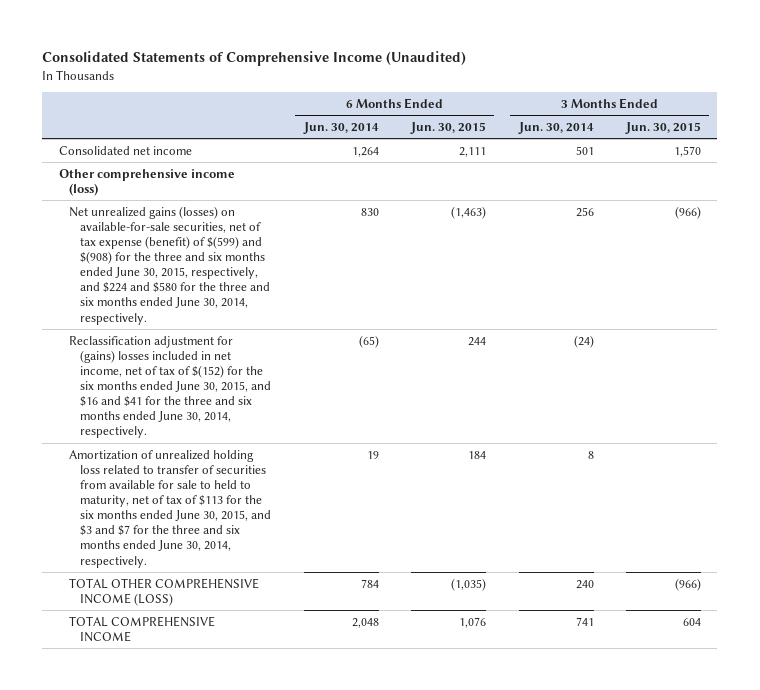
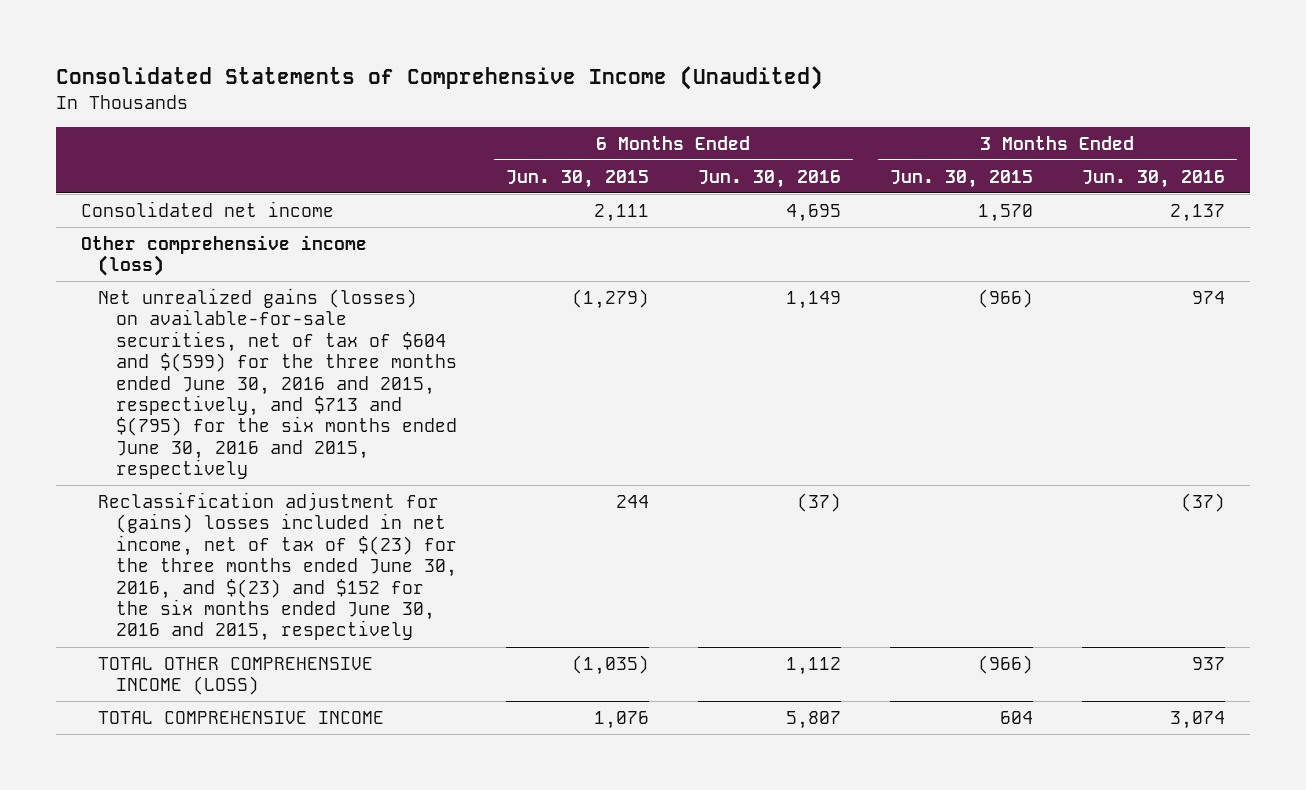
- | 6 Months Ended Jun. 30, 2014 | 6 Months Ended Jun. 30, 2015 | 3 Months Ended Jun. 30, 2014 | 3 Months Ended Jun. 30, 2015
+ | 6 Months Ended Jun. 30, 2015 | 6 Months Ended Jun. 30, 2016 | 3 Months Ended Jun. 30, 2015 | 3 Months Ended Jun. 30, 2016
- Net unrealized gains (losses) on available-for-sale securities, net of tax expense (benefit) of $(599) and $(908) for the three and six months ended June 30, 2015, respectively, and $224 and $580 for the three and six months ended June 30, 2014, respectively. | 830 | (1,463) | 256 | (966)
- Reclassification adjustment for (gains) losses included in net income, net of tax of $(152) for the six months ended June 30, 2015, and $16 and $41 for the three and six months ended June 30, 2014, respectively. | (65) | 244 | (24) |
- Amortization of unrealized holding loss related to transfer of securities from available for sale to held to maturity, net of tax of $113 for the six months ended June 30, 2015, and $3 and $7 for the three and six months ended June 30, 2014, respectively. | 19 | 184 | 8 |
+ Net unrealized gains (losses) on available-for-sale securities, net of tax of $604 and $(599) for the three months ended June 30, 2016 and 2015, respectively, and $713 and $(795) for the six months ended June 30, 2016 and 2015, respectively | (1,279) | 1,149 | (966) | 974
+ Reclassification adjustment for (gains) losses included in net income, net of tax of $(23) for the three months ended June 30, 2016, and $(23) and $152 for the six months ended June 30, 2016 and 2015, respectively | 244 | (37) | | (37)

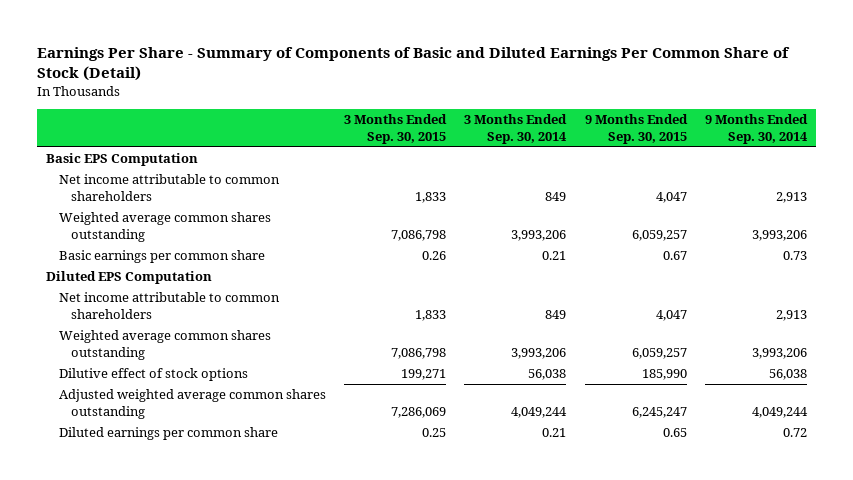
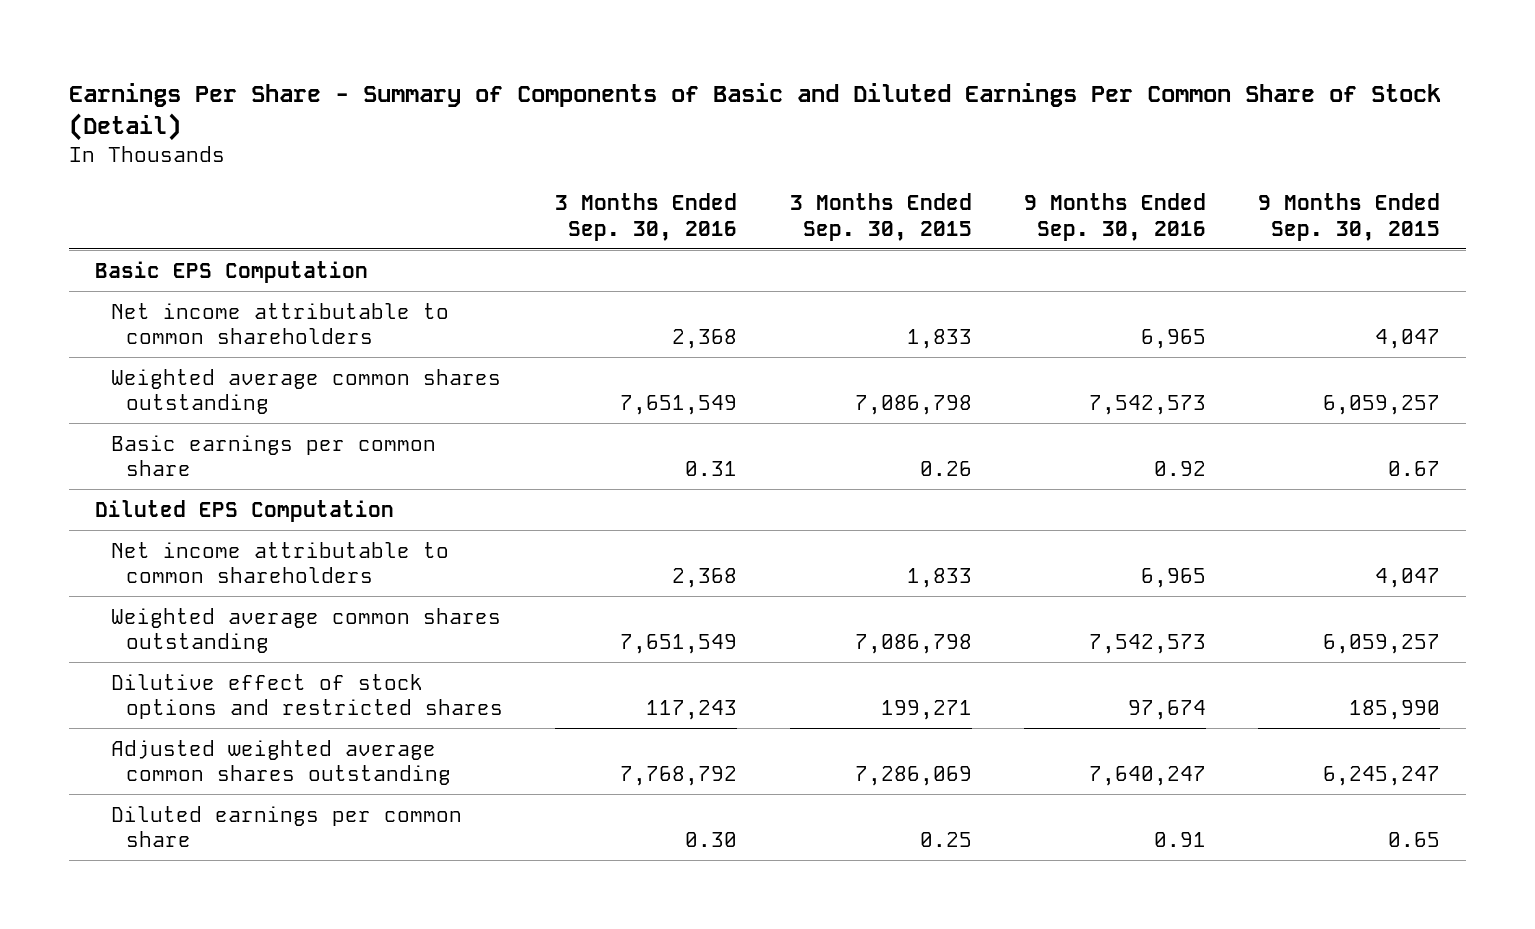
- | 3 Months Ended Sep. 30, 2015 | 3 Months Ended Sep. 30, 2014 | 9 Months Ended Sep. 30, 2015 | 9 Months Ended Sep. 30, 2014
+ | 3 Months Ended Sep. 30, 2016 | 3 Months Ended Sep. 30, 2015 | 9 Months Ended Sep. 30, 2016 | 9 Months Ended Sep. 30, 2015
- Dilutive effect of stock options | 199,271 | 56,038 | 185,990 | 56,038
+ Dilutive effect of stock options and restricted shares | 117,243 | 199,271 | 97,674 | 185,990

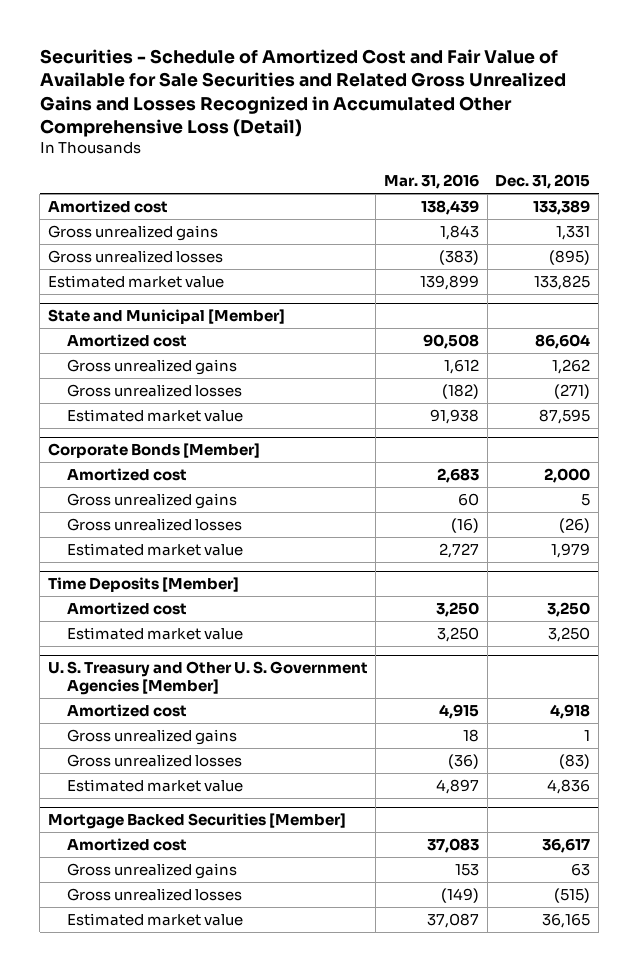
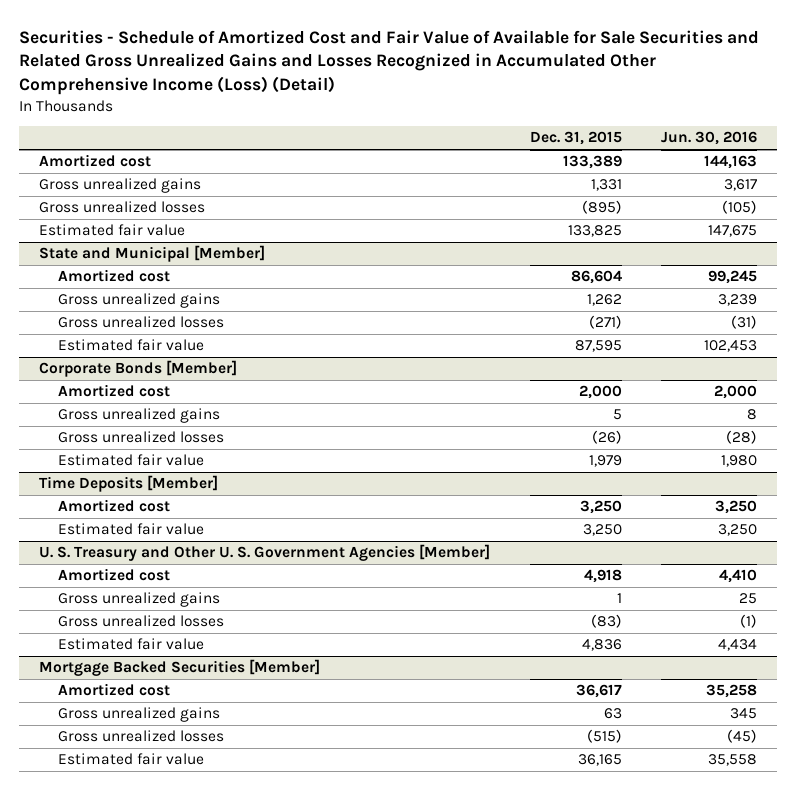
- Securities - Schedule of Amortized Cost and Fair Value of Available for Sale Securities and Related Gross Unrealized Gains and Losses Recognized in Accumulated Other Comprehensive Loss (Detail)
+ Securities - Schedule of Amortized Cost and Fair Value of Available for Sale Securities and Related Gross Unrealized Gains and Losses Recognized in Accumulated Other Comprehensive Income (Loss) (Detail)
- | Mar. 31, 2016 | Dec. 31, 2015
+ | Dec. 31, 2015 | Jun. 30, 2016
- Estimated market value | 139,899 | 133,825
+ Estimated fair value | 133,825 | 147,675
@ State and Municipal [Member]
- Estimated market value | 91,938 | 87,595
+ Estimated fair value | 87,595 | 102,453
@ Corporate Bonds [Member]
- Estimated market value | 2,727 | 1,979
+ Estimated fair value | 1,979 | 1,980
@ Time Deposits [Member]
- Estimated market value | 3,250 | 3,250
+ Estimated fair value | 3,250 | 3,250
@ U. S. Treasury and Other U. S. Government Agencies [Member]
- Estimated market value | 4,897 | 4,836
+ Estimated fair value | 4,836 | 4,434
@ Mortgage Backed Securities [Member]
- Estimated market value | 37,087 | 36,165
+ Estimated fair value | 36,165 | 35,558

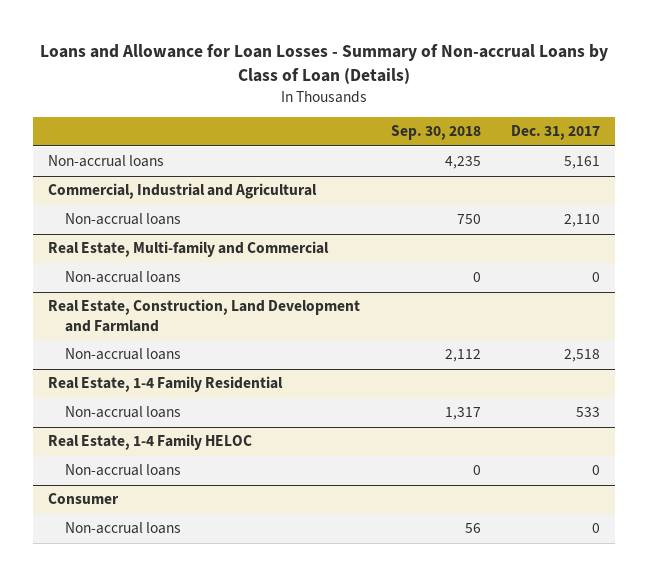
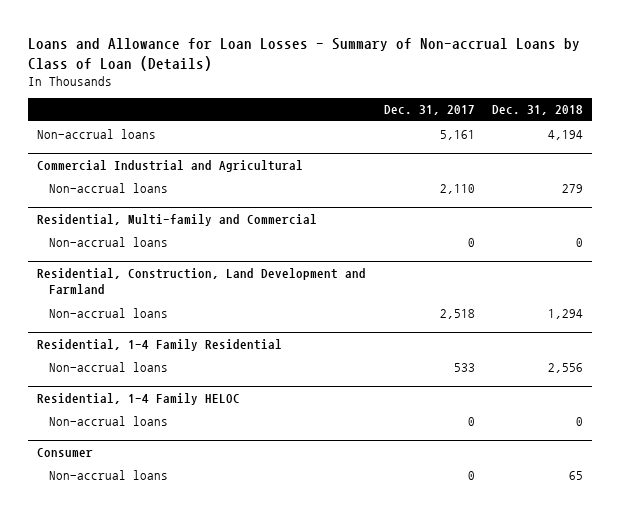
- | Sep. 30, 2018 | Dec. 31, 2017
+ | Dec. 31, 2017 | Dec. 31, 2018
- Commercial, Industrial and Agricultural
+ Commercial Industrial and Agricultural
- Real Estate, Multi-family and Commercial
+ Residential, Multi-family and Commercial
- Real Estate, Construction, Land Development and Farmland
+ Residential, Construction, Land Development and Farmland
- Real Estate, 1-4 Family Residential
+ Residential, 1-4 Family Residential
- Real Estate, 1-4 Family HELOC
+ Residential, 1-4 Family HELOC

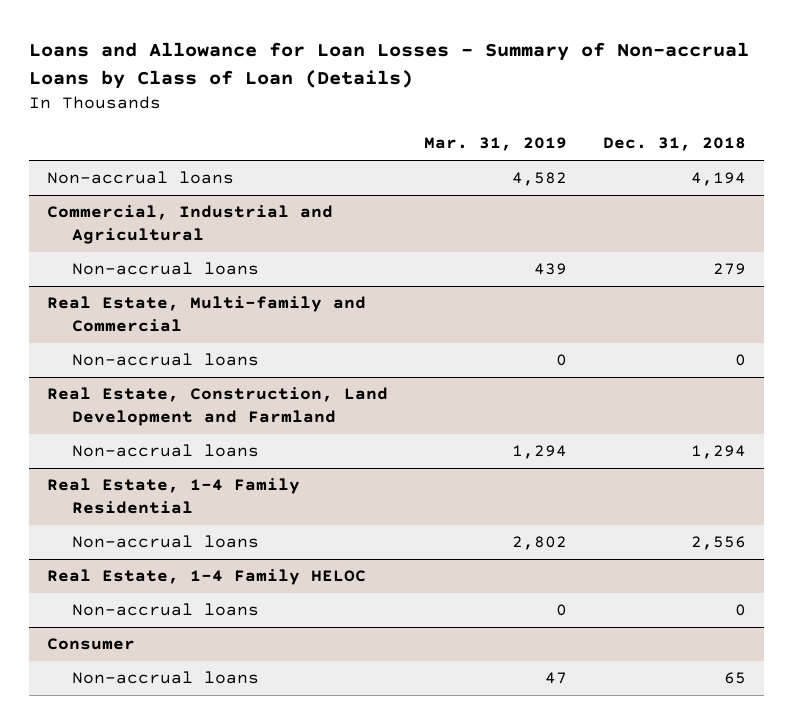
- | Dec. 31, 2017 | Dec. 31, 2018
+ | Mar. 31, 2019 | Dec. 31, 2018
- Commercial Industrial and Agricultural
+ Commercial, Industrial and Agricultural
- Residential, Multi-family and Commercial
+ Real Estate, Multi-family and Commercial
- Residential, Construction, Land Development and Farmland
+ Real Estate, Construction, Land Development and Farmland
- Residential, 1-4 Family Residential
+ Real Estate, 1-4 Family Residential
- Residential, 1-4 Family HELOC
+ Real Estate, 1-4 Family HELOC

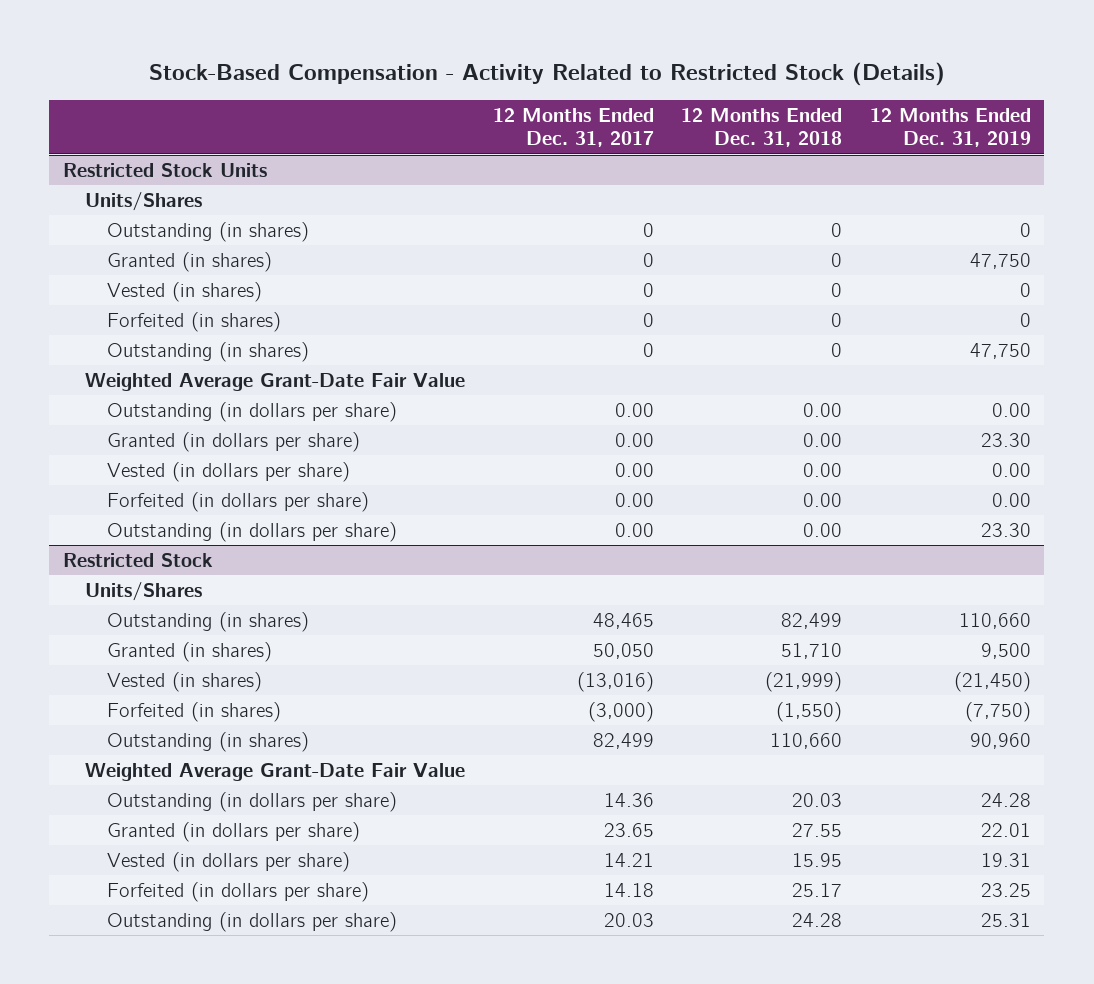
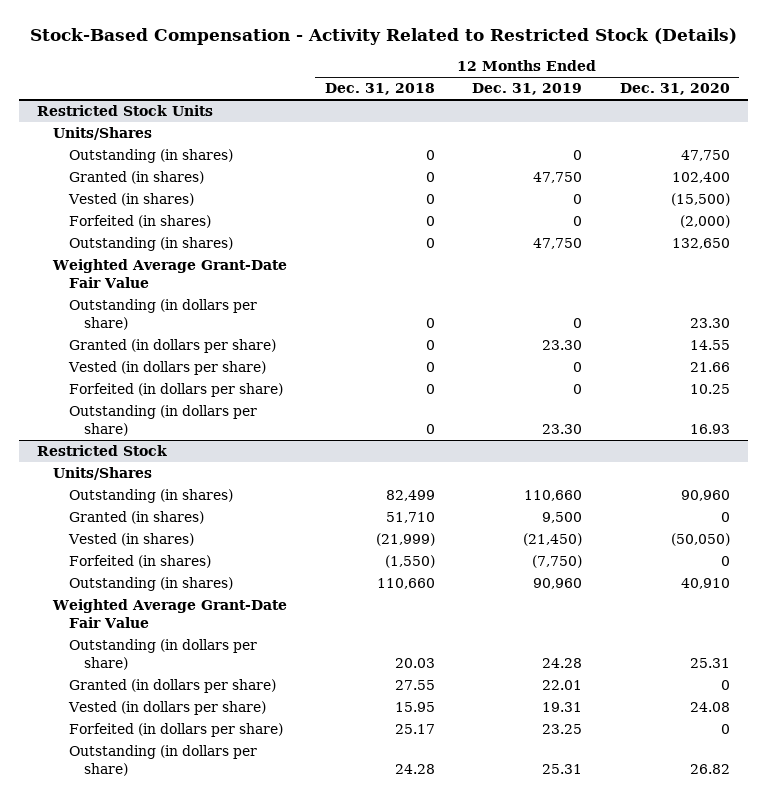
- | 12 Months Ended Dec. 31, 2017 | 12 Months Ended Dec. 31, 2018 | 12 Months Ended Dec. 31, 2019
+ | 12 Months Ended Dec. 31, 2018 | 12 Months Ended Dec. 31, 2019 | 12 Months Ended Dec. 31, 2020
@ Restricted Stock Units
- Outstanding (in dollars per share) | 0.00 | 0.00 | 0.00
- Granted (in dollars per share) | 0.00 | 0.00 | 23.30
- Vested (in dollars per share) | 0.00 | 0.00 | 0.00
- Forfeited (in dollars per share) | 0.00 | 0.00 | 0.00
- Outstanding (in dollars per share) | 0.00 | 0.00 | 23.30
+ Outstanding (in dollars per share) | 0 | 0 | 23.30
+ Granted (in dollars per share) | 0 | 23.30 | 14.55
+ Vested (in dollars per share) | 0 | 0 | 21.66
+ Forfeited (in dollars per share) | 0 | 0 | 10.25
+ Outstanding (in dollars per share) | 0 | 23.30 | 16.93

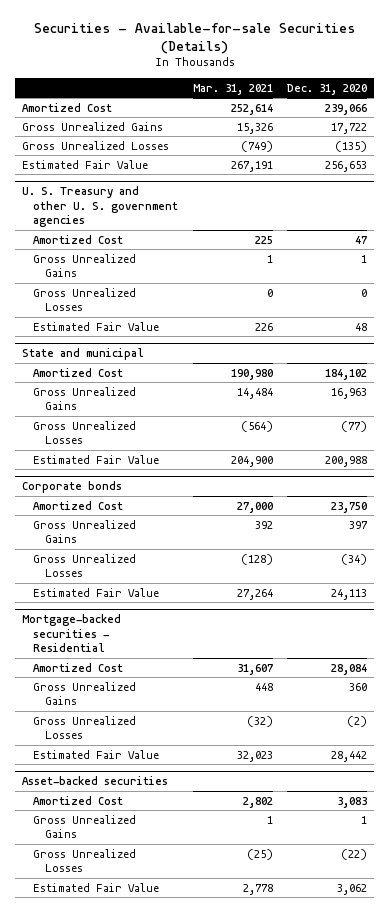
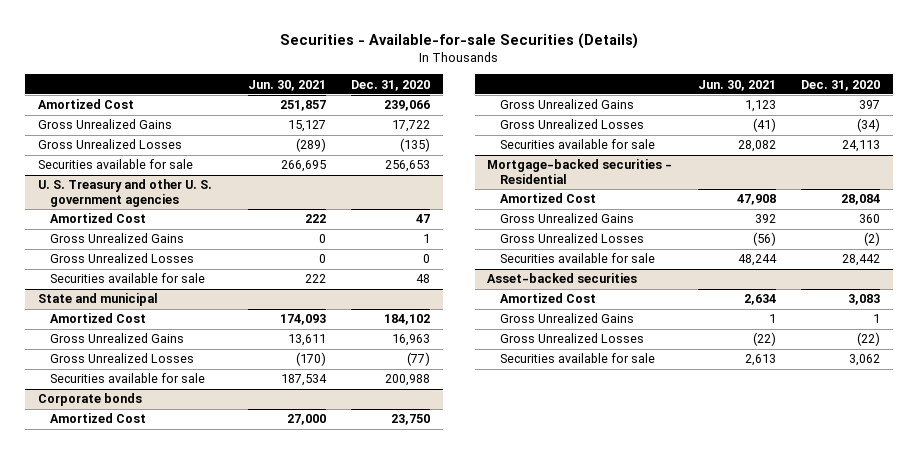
- | Mar. 31, 2021 | Dec. 31, 2020
+ | Jun. 30, 2021 | Dec. 31, 2020
- Estimated Fair Value | 267,191 | 256,653
+ Securities available for sale | 266,695 | 256,653
@ U. S. Treasury and other U. S. government agencies
- Estimated Fair Value | 226 | 48
+ Securities available for sale | 222 | 48
@ State and municipal
- Estimated Fair Value | 204,900 | 200,988
+ Securities available for sale | 187,534 | 200,988
@ Corporate bonds
- Estimated Fair Value | 27,264 | 24,113
+ Securities available for sale | 28,082 | 24,113
@ Mortgage-backed securities - Residential
- Estimated Fair Value | 32,023 | 28,442
+ Securities available for sale | 48,244 | 28,442
@ Asset-backed securities
- Estimated Fair Value | 2,778 | 3,062
+ Securities available for sale | 2,613 | 3,062

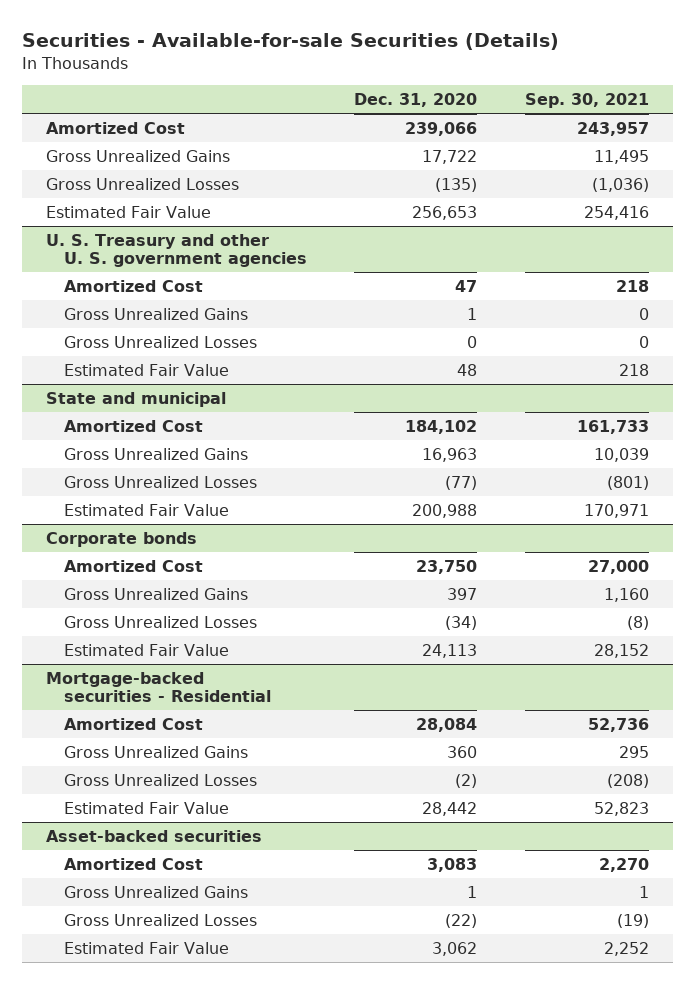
- | Jun. 30, 2021 | Dec. 31, 2020
+ | Dec. 31, 2020 | Sep. 30, 2021
- Securities available for sale | 266,695 | 256,653
+ Estimated Fair Value | 256,653 | 254,416
@ U. S. Treasury and other U. S. government agencies
- Securities available for sale | 222 | 48
+ Estimated Fair Value | 48 | 218
@ State and municipal
- Securities available for sale | 187,534 | 200,988
+ Estimated Fair Value | 200,988 | 170,971
@ Corporate bonds
- Securities available for sale | 28,082 | 24,113
+ Estimated Fair Value | 24,113 | 28,152
@ Mortgage-backed securities - Residential
- Securities available for sale | 48,244 | 28,442
+ Estimated Fair Value | 28,442 | 52,823
@ Asset-backed securities
- Securities available for sale | 2,613 | 3,062
+ Estimated Fair Value | 3,062 | 2,252

